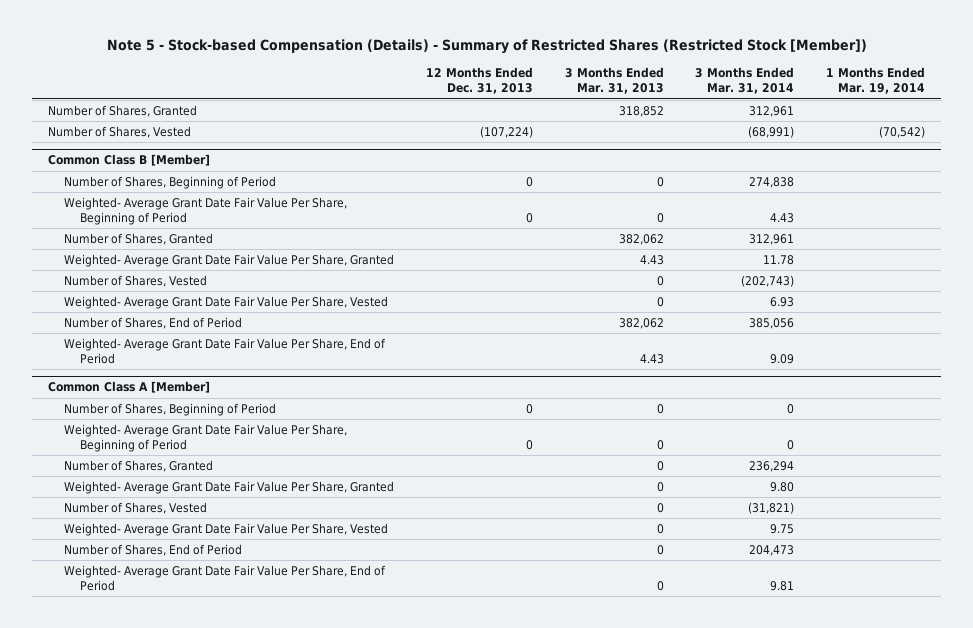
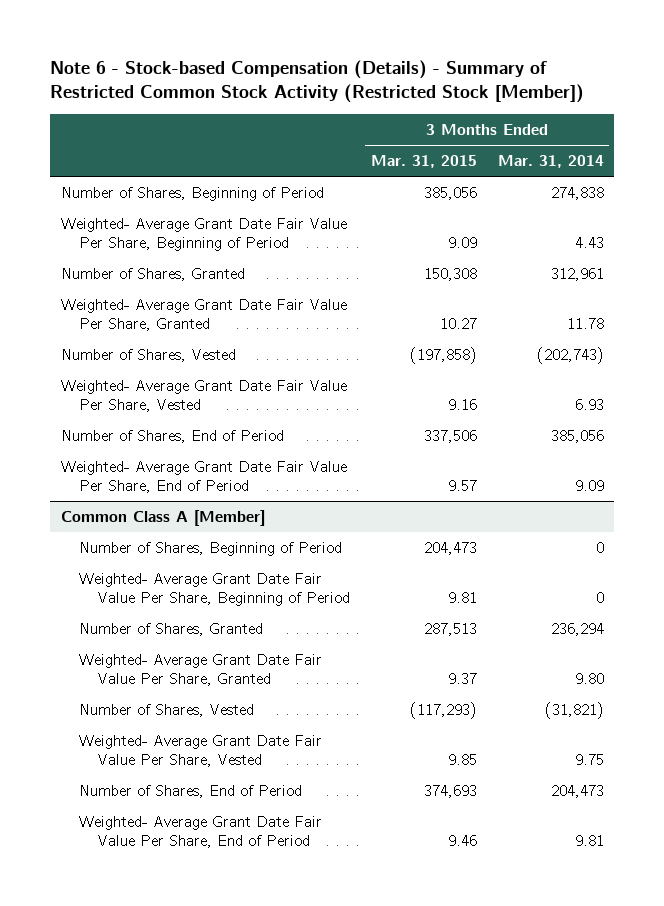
- Note 5 - Stock-based Compensation (Details) - Summary of Restricted Shares (Restricted Stock [Member])
+ Note 6 - Stock-based Compensation (Details) - Summary of Restricted Common Stock Activity (Restricted Stock [Member])
- | 12 Months Ended Dec. 31, 2013 | 3 Months Ended Mar. 31, 2013 | 3 Months Ended Mar. 31, 2014 | 1 Months Ended Mar. 19, 2014
+ | 3 Months Ended Mar. 31, 2015 | 3 Months Ended Mar. 31, 2014
- Number of Shares, Granted | | 318,852 | 312,961 |
- Number of Shares, Vested | (107,224) | | (68,991) | (70,542)
- Common Class B [Member]

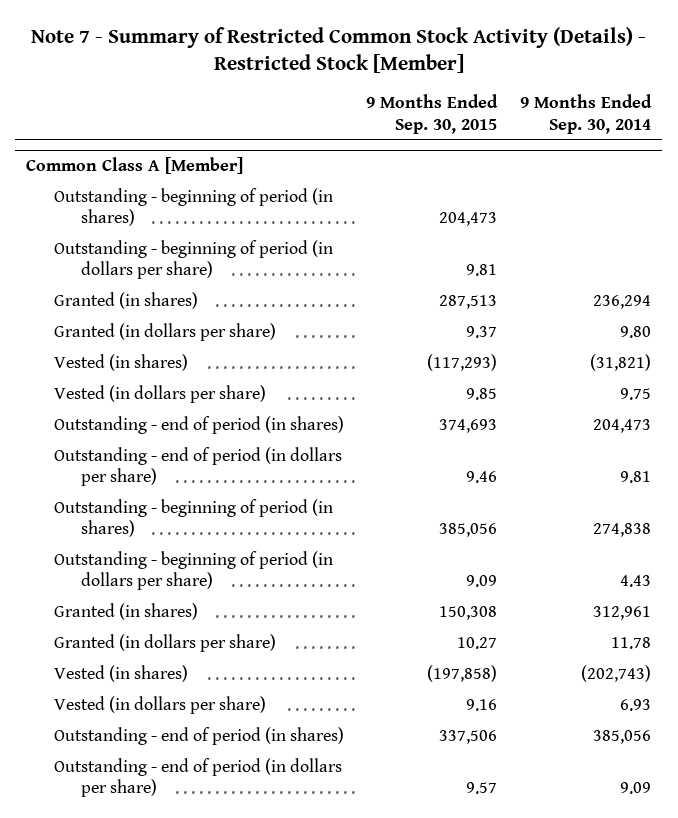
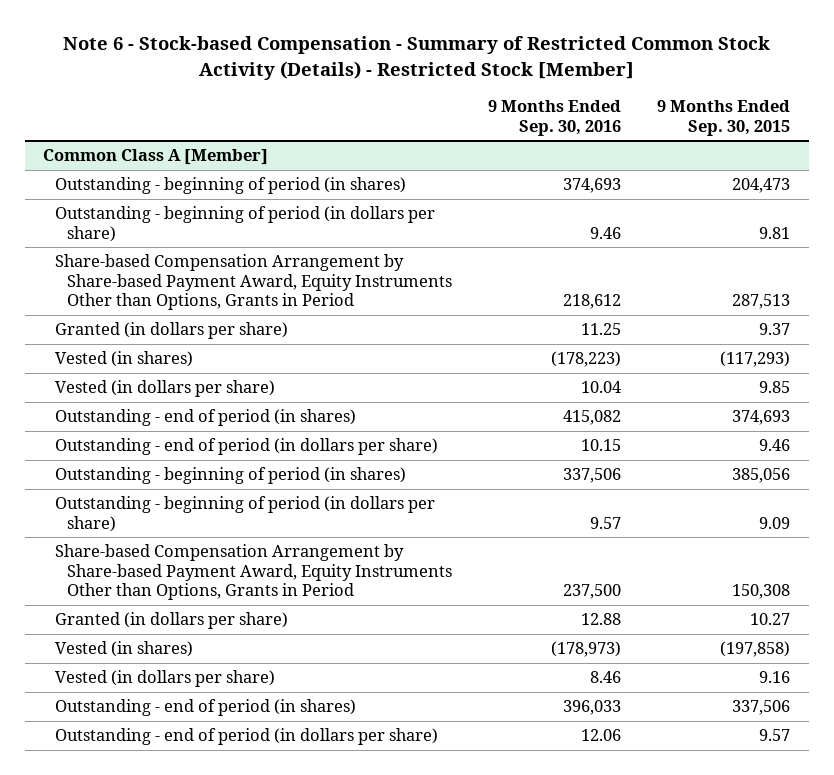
- Note 7 - Summary of Restricted Common Stock Activity (Details) - Restricted Stock [Member]
+ Note 6 - Stock-based Compensation - Summary of Restricted Common Stock Activity (Details) - Restricted Stock [Member]
- | 9 Months Ended Sep. 30, 2015 | 9 Months Ended Sep. 30, 2014
+ | 9 Months Ended Sep. 30, 2016 | 9 Months Ended Sep. 30, 2015
@ Common Class A [Member]
- Granted (in shares) | 287,513 | 236,294
+ Share-based Compensation Arrangement by Share-based Payment Award, Equity Instruments Other than Options, Grants in Period | 218,612 | 287,513
- Granted (in shares) | 150,308 | 312,961
+ Share-based Compensation Arrangement by Share-based Payment Award, Equity Instruments Other than Options, Grants in Period | 237,500 | 150,308

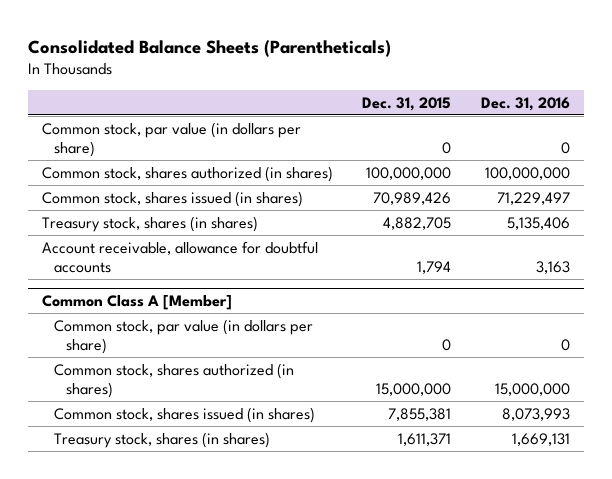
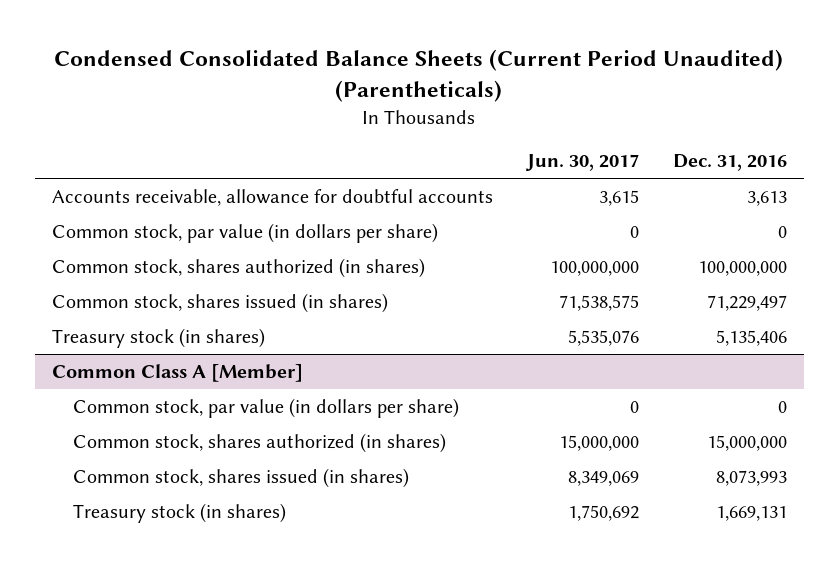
- Consolidated Balance Sheets (Parentheticals)
+ Condensed Consolidated Balance Sheets (Current Period Unaudited) (Parentheticals)
- | Dec. 31, 2015 | Dec. 31, 2016
+ | Jun. 30, 2017 | Dec. 31, 2016
+ Accounts receivable, allowance for doubtful accounts | 3,615 | 3,613
- Treasury stock, shares (in shares) | 4,882,705 | 5,135,406
- Account receivable, allowance for doubtful accounts | 1,794 | 3,163
+ Treasury stock (in shares) | 5,535,076 | 5,135,406
@ Common Class A [Member]
- Treasury stock, shares (in shares) | 1,611,371 | 1,669,131
+ Treasury stock (in shares) | 1,750,692 | 1,669,131

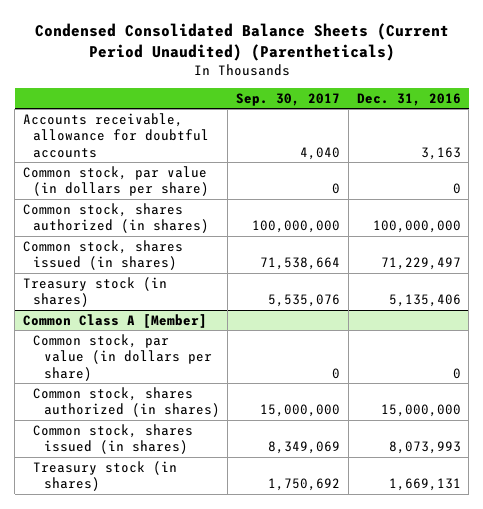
- | Jun. 30, 2017 | Dec. 31, 2016
+ | Sep. 30, 2017 | Dec. 31, 2016
- Accounts receivable, allowance for doubtful accounts | 3,615 | 3,613
+ Accounts receivable, allowance for doubtful accounts | 4,040 | 3,163

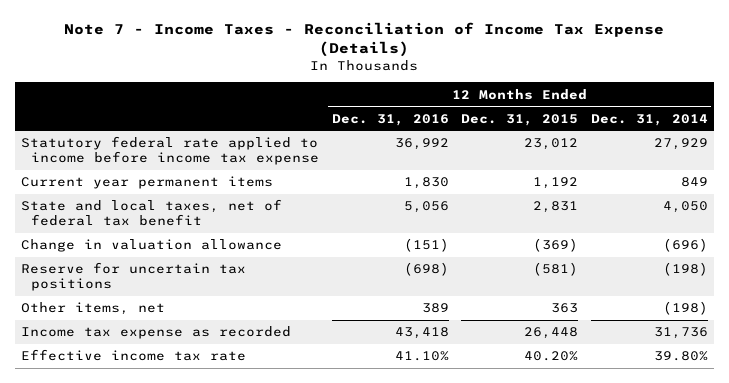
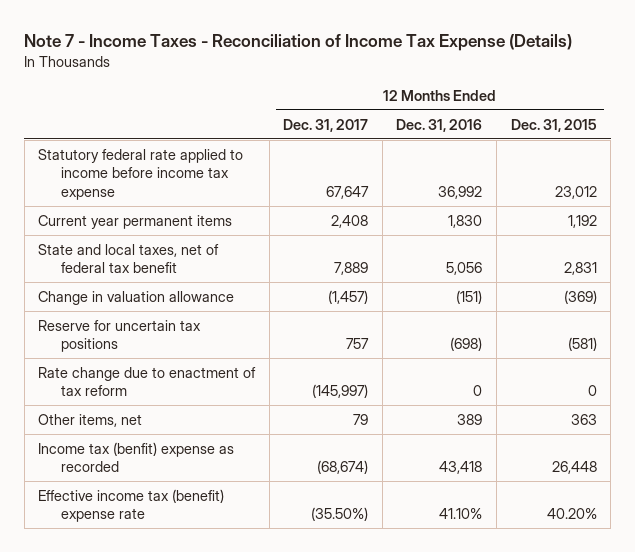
- | 12 Months Ended Dec. 31, 2016 | 12 Months Ended Dec. 31, 2015 | 12 Months Ended Dec. 31, 2014
+ | 12 Months Ended Dec. 31, 2017 | 12 Months Ended Dec. 31, 2016 | 12 Months Ended Dec. 31, 2015
+ Rate change due to enactment of tax reform | (145,997) | 0 | 0
- Income tax expense as recorded | 43,418 | 26,448 | 31,736
- Effective income tax rate | 41.10% | 40.20% | 39.80%
+ Income tax (benfit) expense as recorded | (68,674) | 43,418 | 26,448
+ Effective income tax (benefit) expense rate | (35.50%) | 41.10% | 40.20%

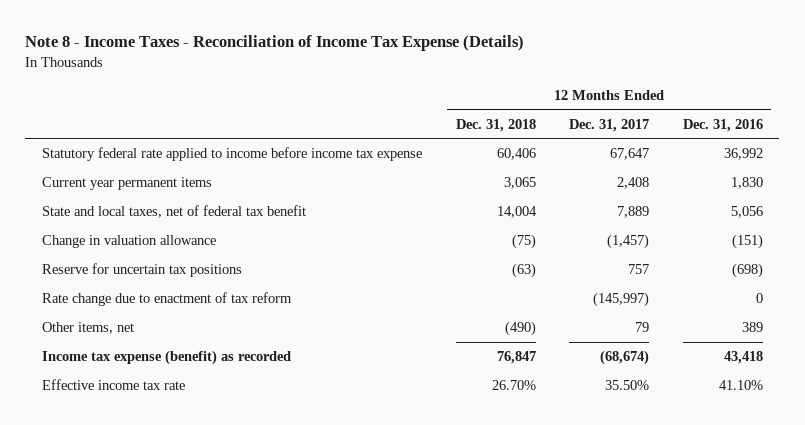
- Note 7 - Income Taxes - Reconciliation of Income Tax Expense (Details)
+ Note 8 - Income Taxes - Reconciliation of Income Tax Expense (Details)
- | 12 Months Ended Dec. 31, 2017 | 12 Months Ended Dec. 31, 2016 | 12 Months Ended Dec. 31, 2015
+ | 12 Months Ended Dec. 31, 2018 | 12 Months Ended Dec. 31, 2017 | 12 Months Ended Dec. 31, 2016
- Income tax (benfit) expense as recorded | (68,674) | 43,418 | 26,448
- Effective income tax (benefit) expense rate | (35.50%) | 41.10% | 40.20%
+ Income tax expense (benefit) as recorded | 76,847 | (68,674) | 43,418
+ Effective income tax rate | 26.70% | 35.50% | 41.10%

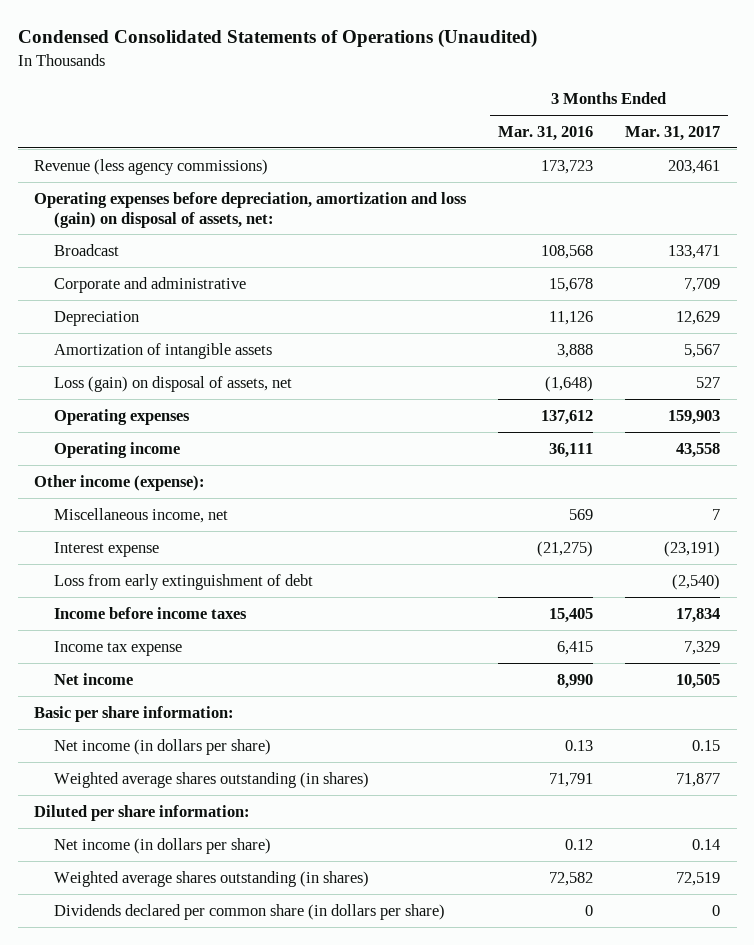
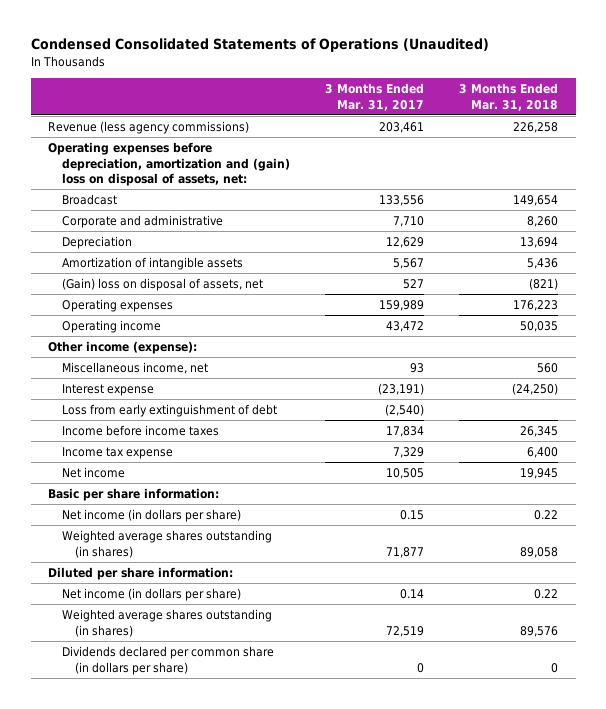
- | 3 Months Ended Mar. 31, 2016 | 3 Months Ended Mar. 31, 2017
+ | 3 Months Ended Mar. 31, 2017 | 3 Months Ended Mar. 31, 2018
- Operating expenses before depreciation, amortization and loss (gain) on disposal of assets, net:
- Broadcast | 108,568 | 133,471
- Corporate and administrative | 15,678 | 7,709
+ Operating expenses before depreciation, amortization and (gain) loss on disposal of assets, net:
+ Broadcast | 133,556 | 149,654
+ Corporate and administrative | 7,710 | 8,260
- Loss (gain) on disposal of assets, net | (1,648) | 527
- Operating expenses | 137,612 | 159,903
- Operating income | 36,111 | 43,558
+ (Gain) loss on disposal of assets, net | 527 | (821)
+ Operating expenses | 159,989 | 176,223
+ Operating income | 43,472 | 50,035
- Miscellaneous income, net | 569 | 7
+ Miscellaneous income, net | 93 | 560

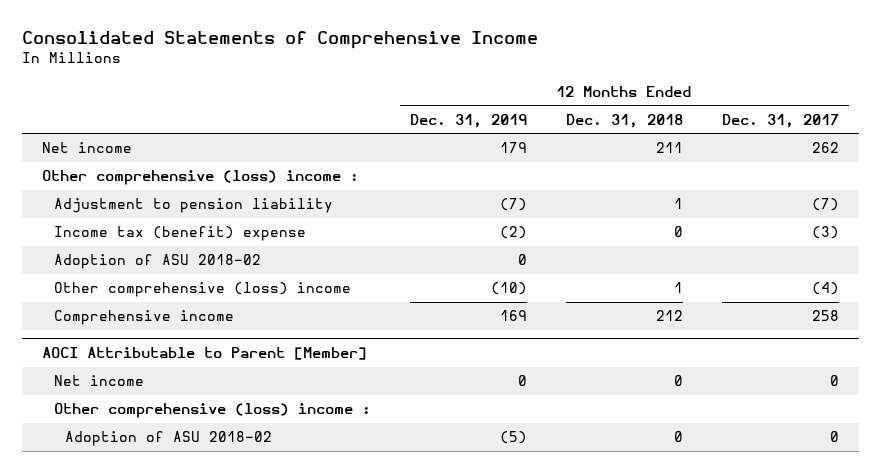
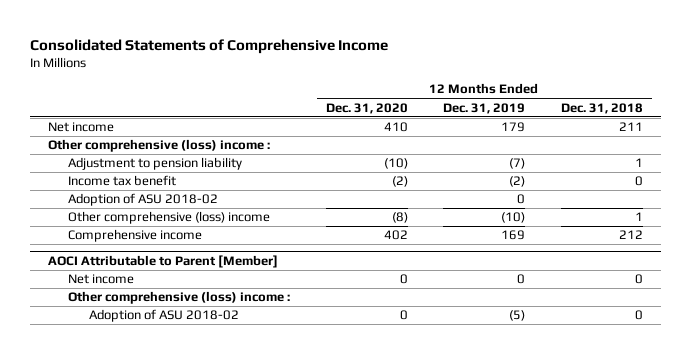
- | 12 Months Ended Dec. 31, 2019 | 12 Months Ended Dec. 31, 2018 | 12 Months Ended Dec. 31, 2017
+ | 12 Months Ended Dec. 31, 2020 | 12 Months Ended Dec. 31, 2019 | 12 Months Ended Dec. 31, 2018
- Income tax (benefit) expense | (2) | 0 | (3)
+ Income tax benefit | (2) | (2) | 0

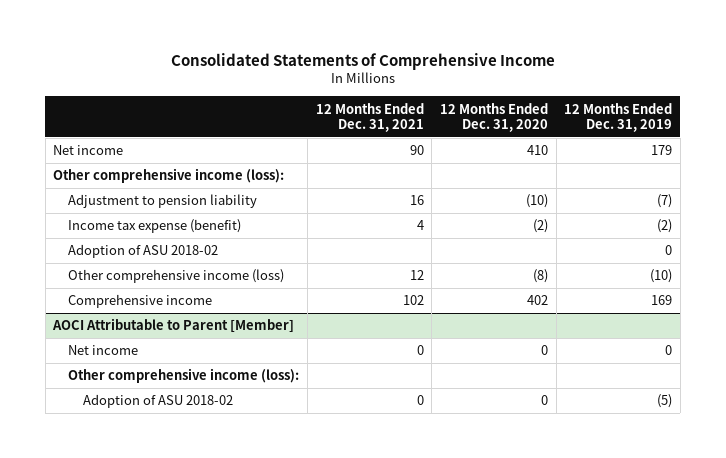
- | 12 Months Ended Dec. 31, 2020 | 12 Months Ended Dec. 31, 2019 | 12 Months Ended Dec. 31, 2018
+ | 12 Months Ended Dec. 31, 2021 | 12 Months Ended Dec. 31, 2020 | 12 Months Ended Dec. 31, 2019
- Other comprehensive (loss) income :
+ Other comprehensive income (loss):
- Income tax benefit | (2) | (2) | 0
+ Income tax expense (benefit) | 4 | (2) | (2)
- Other comprehensive (loss) income | (8) | (10) | 1
+ Other comprehensive income (loss) | 12 | (8) | (10)
@ AOCI Attributable to Parent [Member]
- Other comprehensive (loss) income :
+ Other comprehensive income (loss):

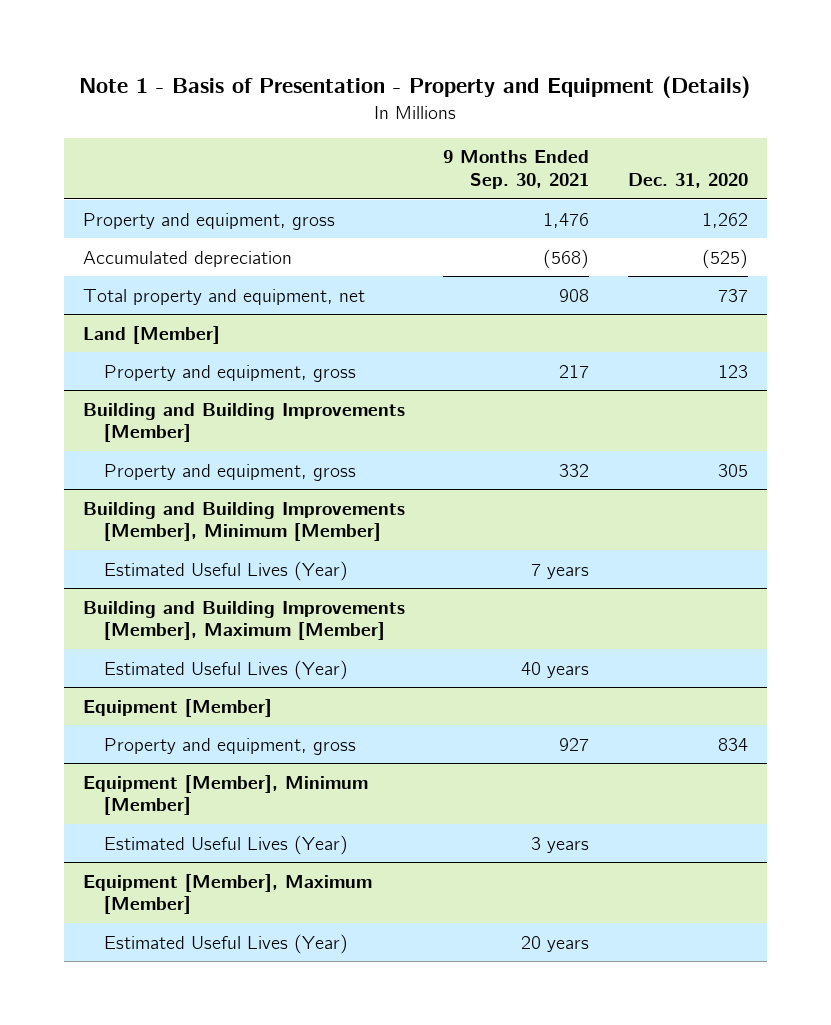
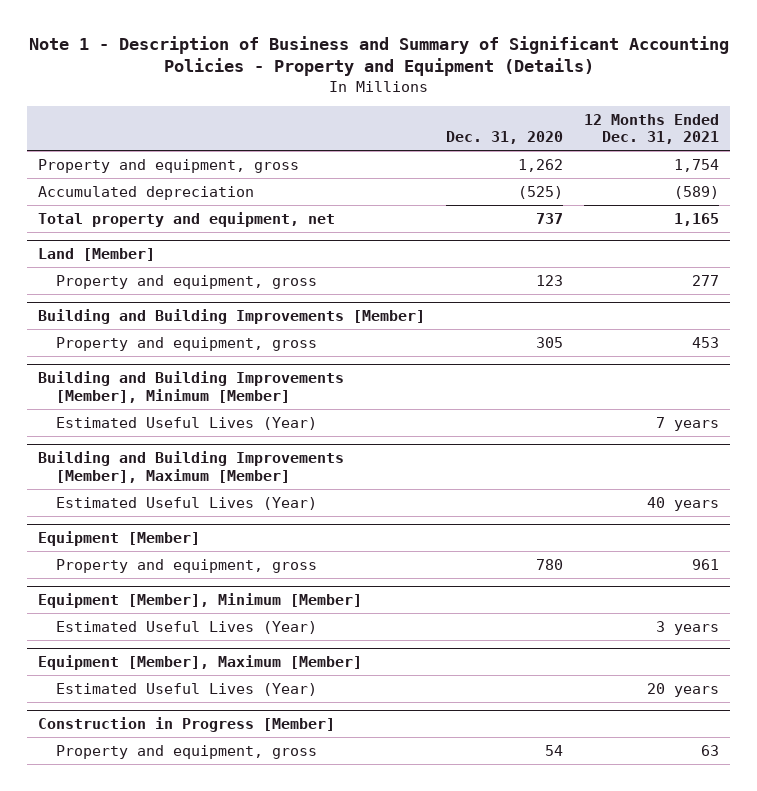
- Note 1 - Basis of Presentation - Property and Equipment (Details)
+ Note 1 - Description of Business and Summary of Significant Accounting Policies - Property and Equipment (Details)
- | 9 Months Ended Sep. 30, 2021 | Dec. 31, 2020
+ | Dec. 31, 2020 | 12 Months Ended Dec. 31, 2021
@ Equipment [Member]
- Property and equipment, gross | 927 | 834
+ Property and equipment, gross | 780 | 961
+ Construction in Progress [Member]
+ Property and equipment, gross | 54 | 63

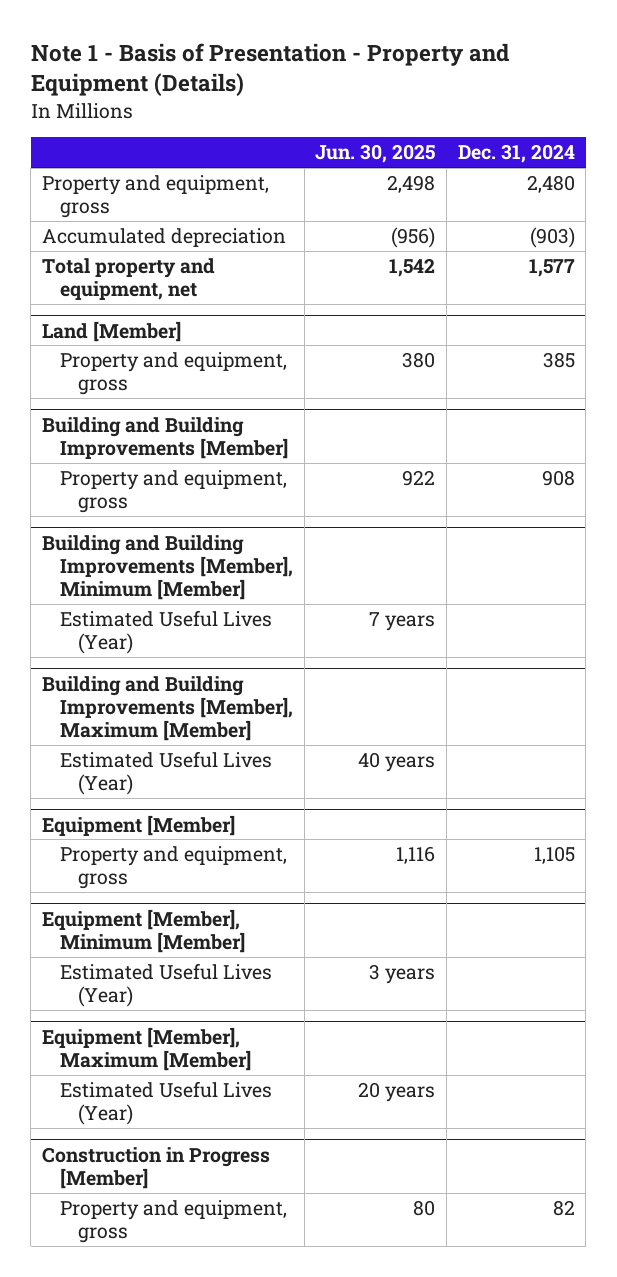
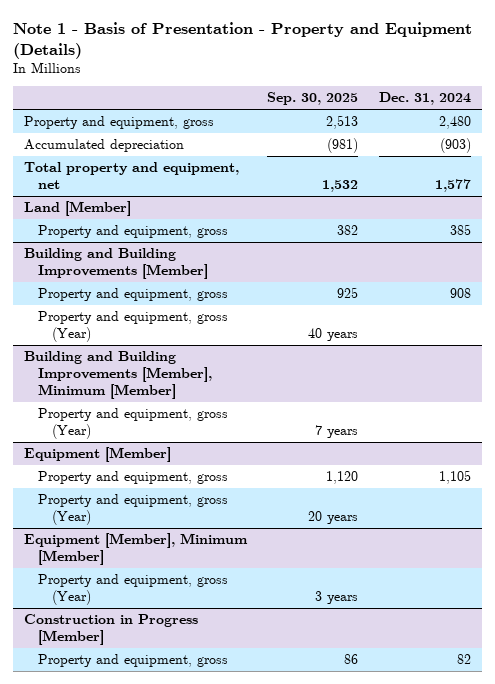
- | Jun. 30, 2025 | Dec. 31, 2024
+ | Sep. 30, 2025 | Dec. 31, 2024
@ Building and Building Improvements [Member]
+ Property and equipment, gross (Year) | 40 years |
@ Building and Building Improvements [Member], Minimum [Member]
- Estimated Useful Lives (Year) | 7 years |
- Building and Building Improvements [Member], Maximum [Member]
- Estimated Useful Lives (Year) | 40 years |
@ Building and Building Improvements [Member], Minimum [Member]
+ Property and equipment, gross (Year) | 7 years |
@ Equipment [Member]
+ Property and equipment, gross (Year) | 20 years |
@ Equipment [Member], Minimum [Member]
- Estimated Useful Lives (Year) | 3 years |
- Equipment [Member], Maximum [Member]
- Estimated Useful Lives (Year) | 20 years |
@ Equipment [Member], Minimum [Member]
+ Property and equipment, gross (Year) | 3 years |

